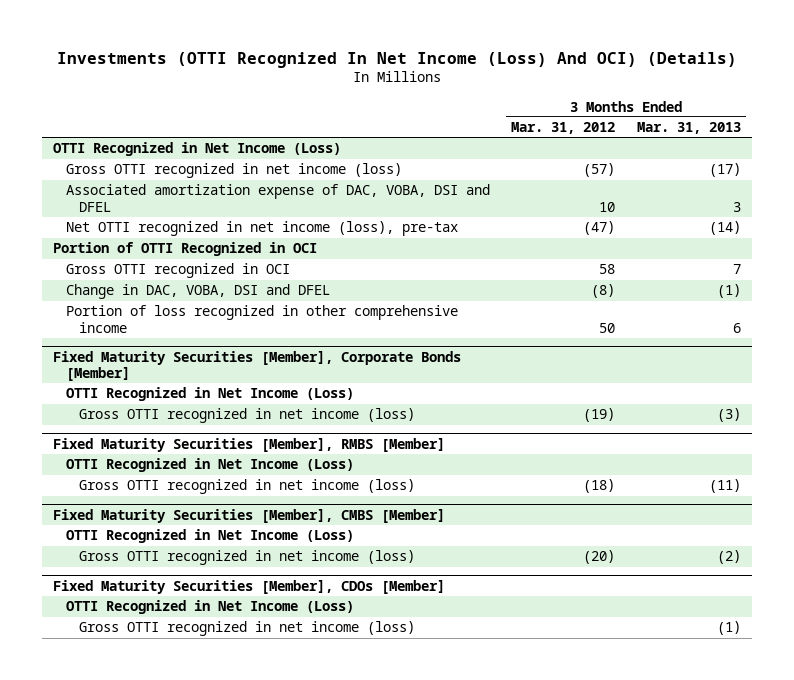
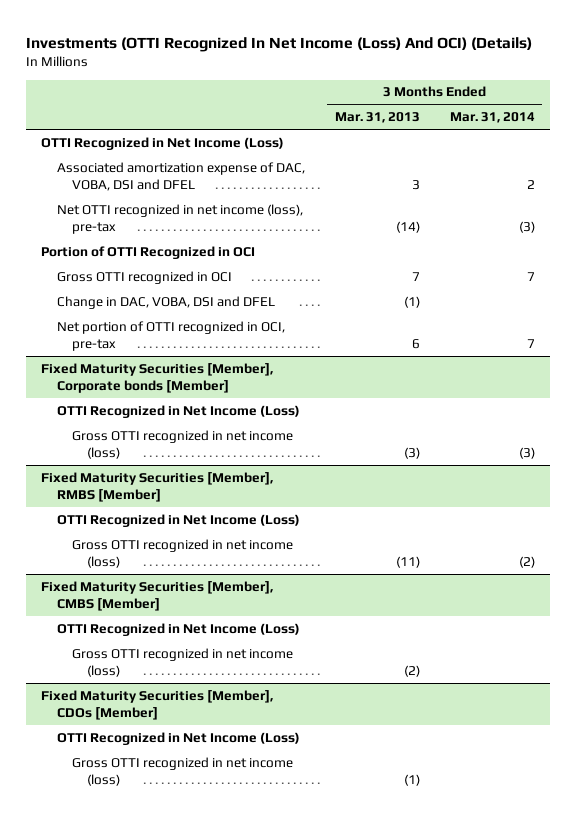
- | 3 Months Ended Mar. 31, 2012 | 3 Months Ended Mar. 31, 2013
+ | 3 Months Ended Mar. 31, 2013 | 3 Months Ended Mar. 31, 2014
- Gross OTTI recognized in net income (loss) | (57) | (17)
- Portion of loss recognized in other comprehensive income | 50 | 6
- Fixed Maturity Securities [Member], Corporate Bonds [Member]
+ Net portion of OTTI recognized in OCI, pre-tax | 6 | 7
+ Fixed Maturity Securities [Member], Corporate bonds [Member]

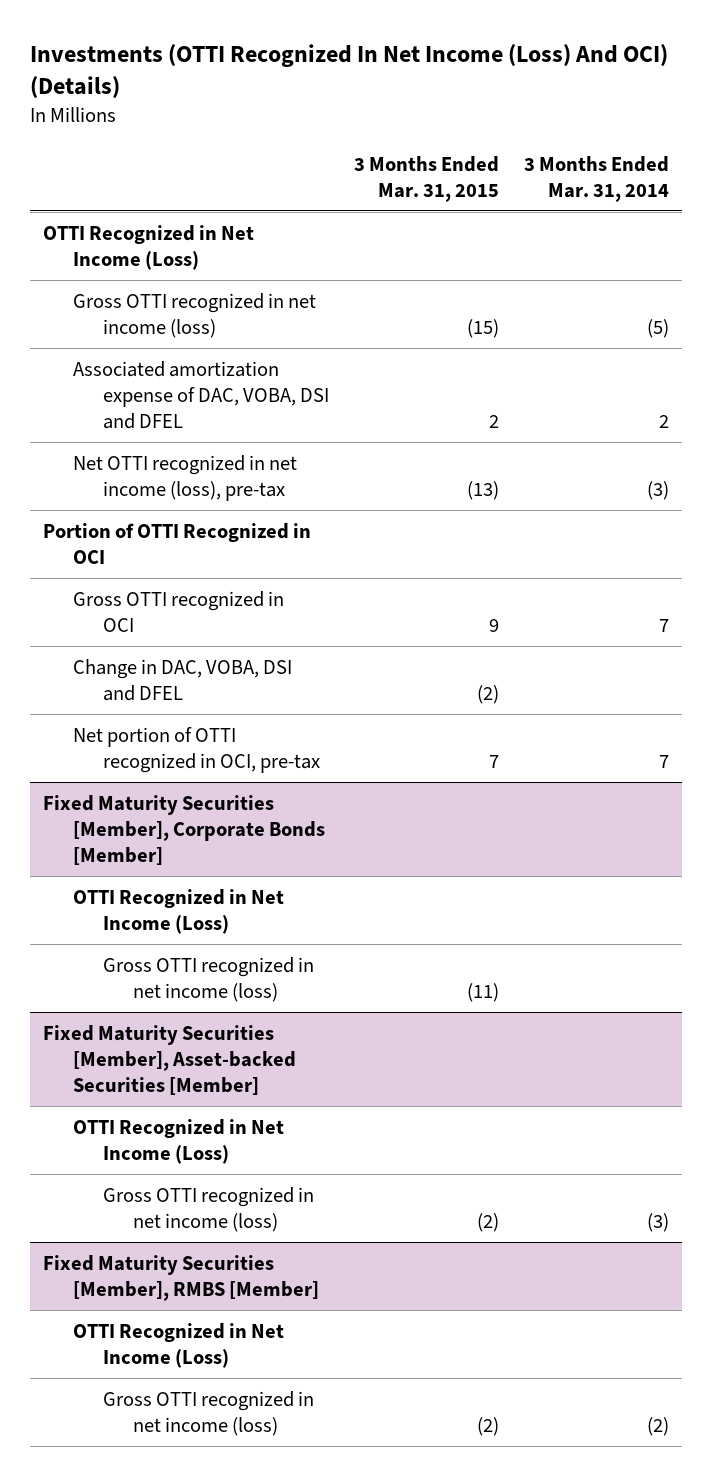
- | 3 Months Ended Mar. 31, 2013 | 3 Months Ended Mar. 31, 2014
+ | 3 Months Ended Mar. 31, 2015 | 3 Months Ended Mar. 31, 2014
+ Gross OTTI recognized in net income (loss) | (15) | (5)
- Fixed Maturity Securities [Member], Corporate bonds [Member]
+ Fixed Maturity Securities [Member], Corporate Bonds [Member]
+ Gross OTTI recognized in net income (loss) | (11) |
+ Fixed Maturity Securities [Member], Asset-backed Securities [Member]
+ OTTI Recognized in Net Income (Loss)
- Fixed Maturity Securities [Member], CMBS [Member]
- OTTI Recognized in Net Income (Loss)
- Gross OTTI recognized in net income (loss) | (2) |
- Fixed Maturity Securities [Member], CDOs [Member]
- OTTI Recognized in Net Income (Loss)
- Gross OTTI recognized in net income (loss) | (1) |

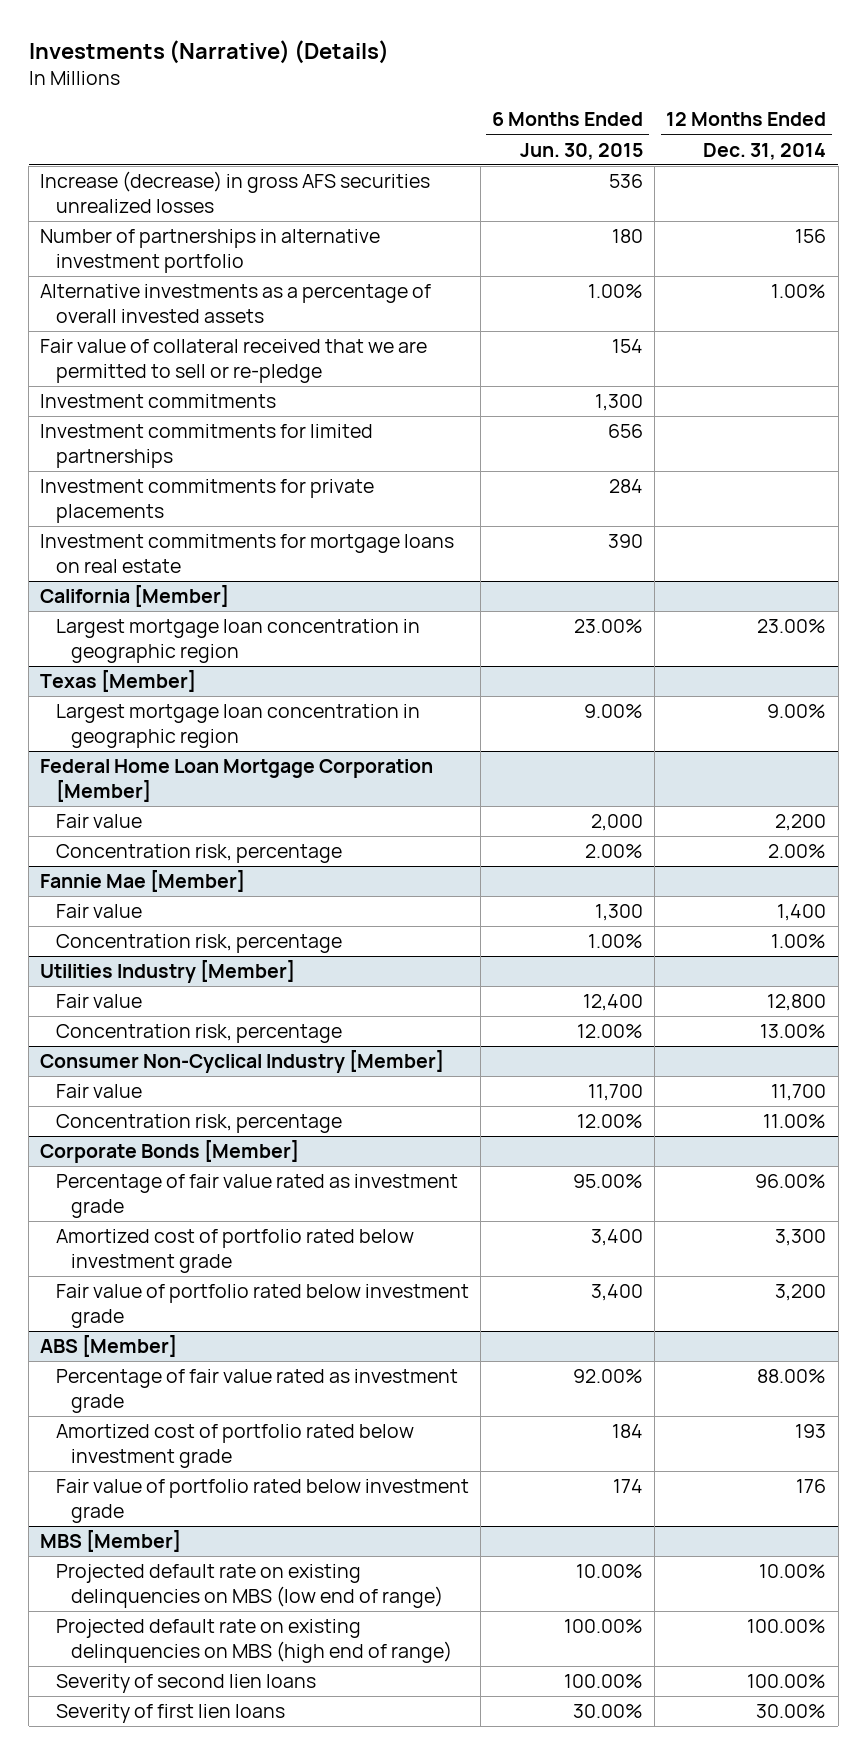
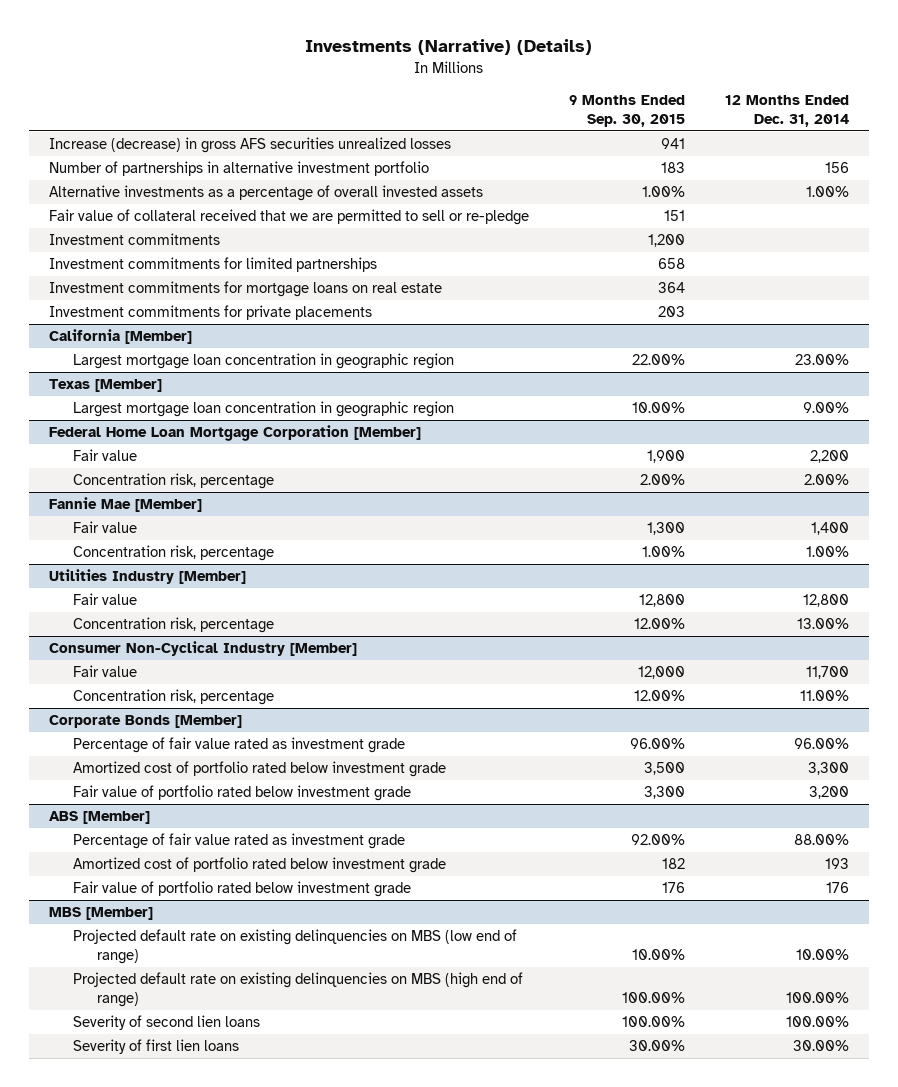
- | 6 Months Ended Jun. 30, 2015 | 12 Months Ended Dec. 31, 2014
+ | 9 Months Ended Sep. 30, 2015 | 12 Months Ended Dec. 31, 2014
moved down: Investment commitments for private placements | 203 |

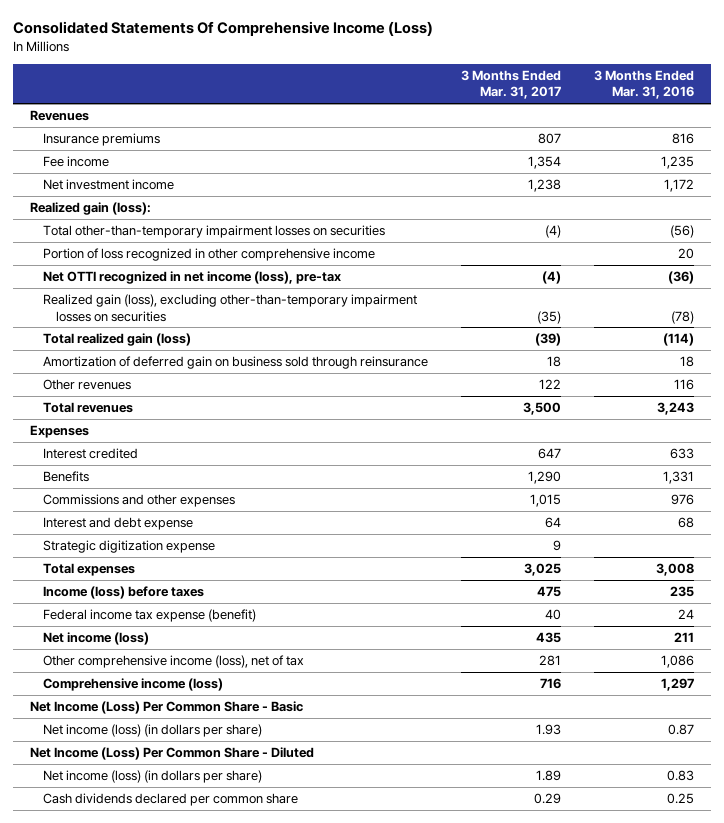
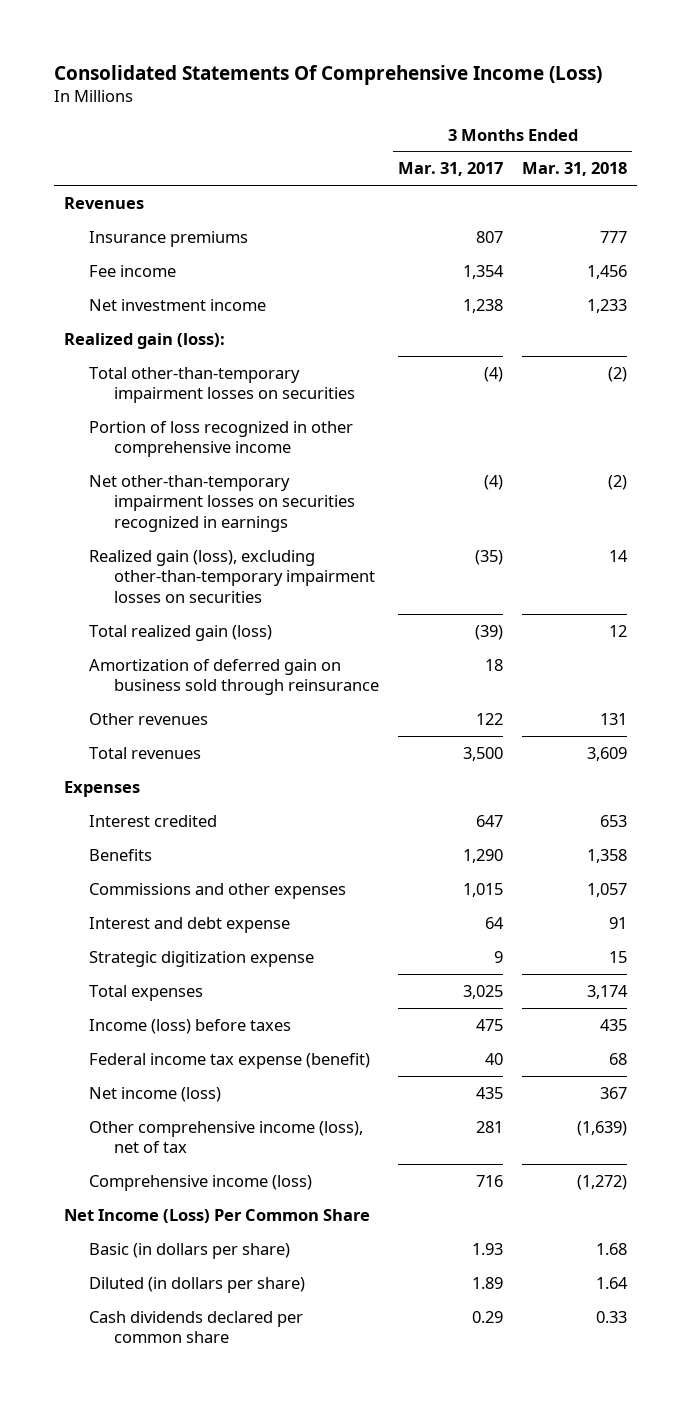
- | 3 Months Ended Mar. 31, 2017 | 3 Months Ended Mar. 31, 2016
+ | 3 Months Ended Mar. 31, 2017 | 3 Months Ended Mar. 31, 2018
- Net OTTI recognized in net income (loss), pre-tax | (4) | (36)
+ Net other-than-temporary impairment losses on securities recognized in earnings | (4) | (2)
- Net Income (Loss) Per Common Share - Basic
- Net income (loss) (in dollars per share) | 1.93 | 0.87
- Net Income (Loss) Per Common Share - Diluted
- Net income (loss) (in dollars per share) | 1.89 | 0.83
+ Net Income (Loss) Per Common Share
+ Basic (in dollars per share) | 1.93 | 1.68
+ Diluted (in dollars per share) | 1.89 | 1.64

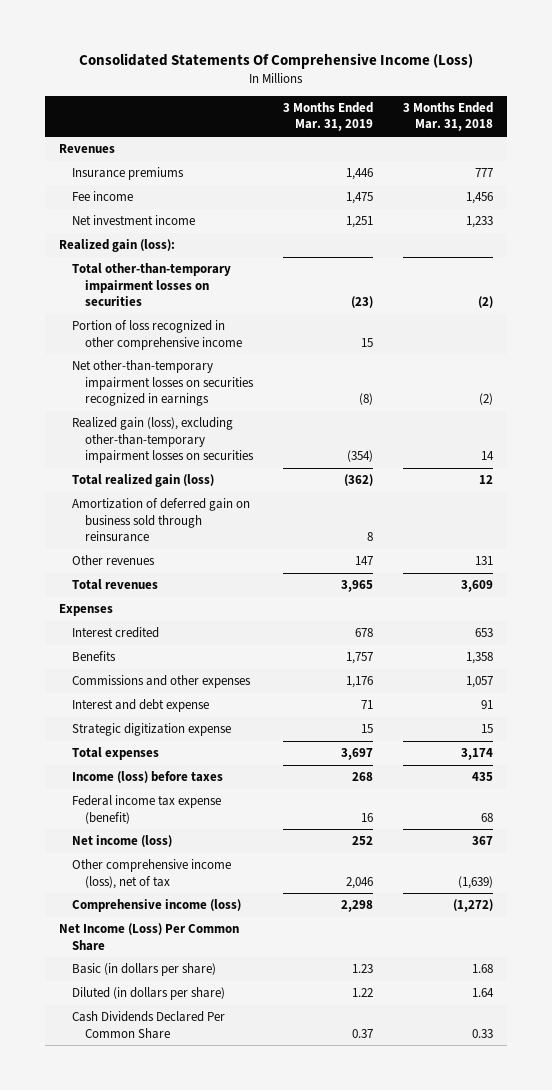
- | 3 Months Ended Mar. 31, 2017 | 3 Months Ended Mar. 31, 2018
+ | 3 Months Ended Mar. 31, 2019 | 3 Months Ended Mar. 31, 2018
- Cash dividends declared per common share | 0.29 | 0.33
+ Cash Dividends Declared Per Common Share | 0.37 | 0.33

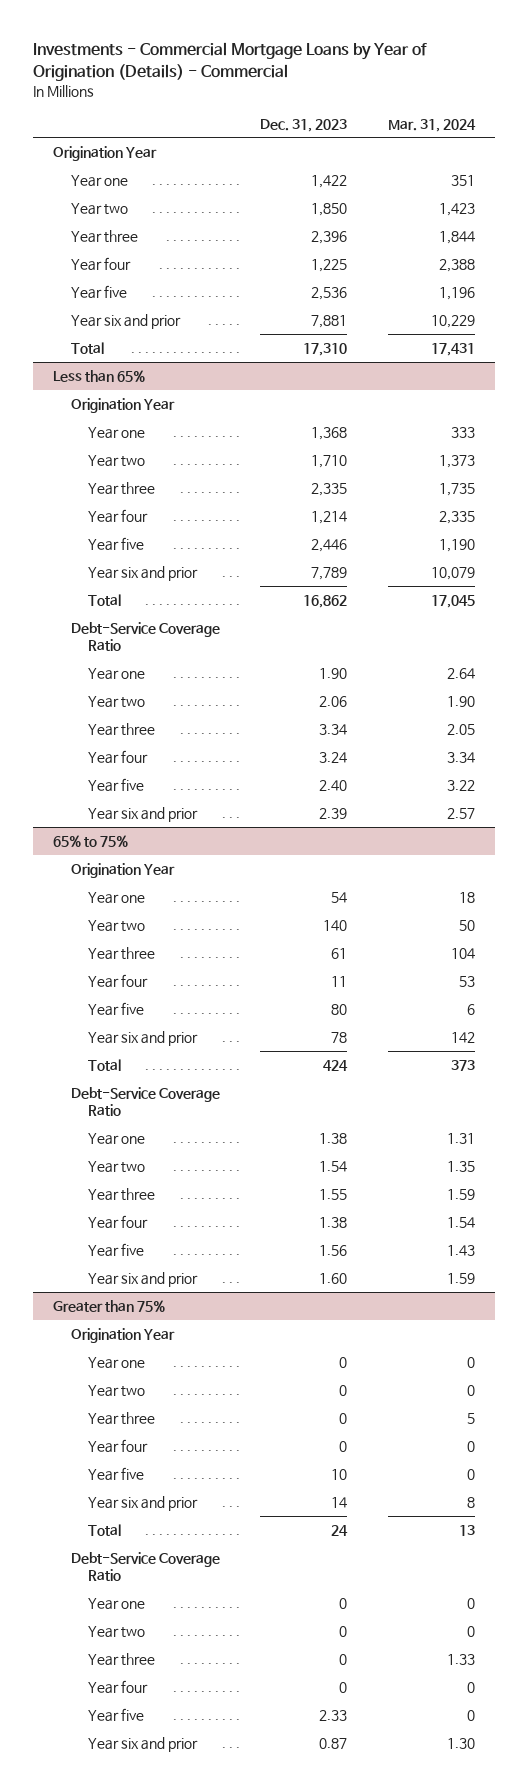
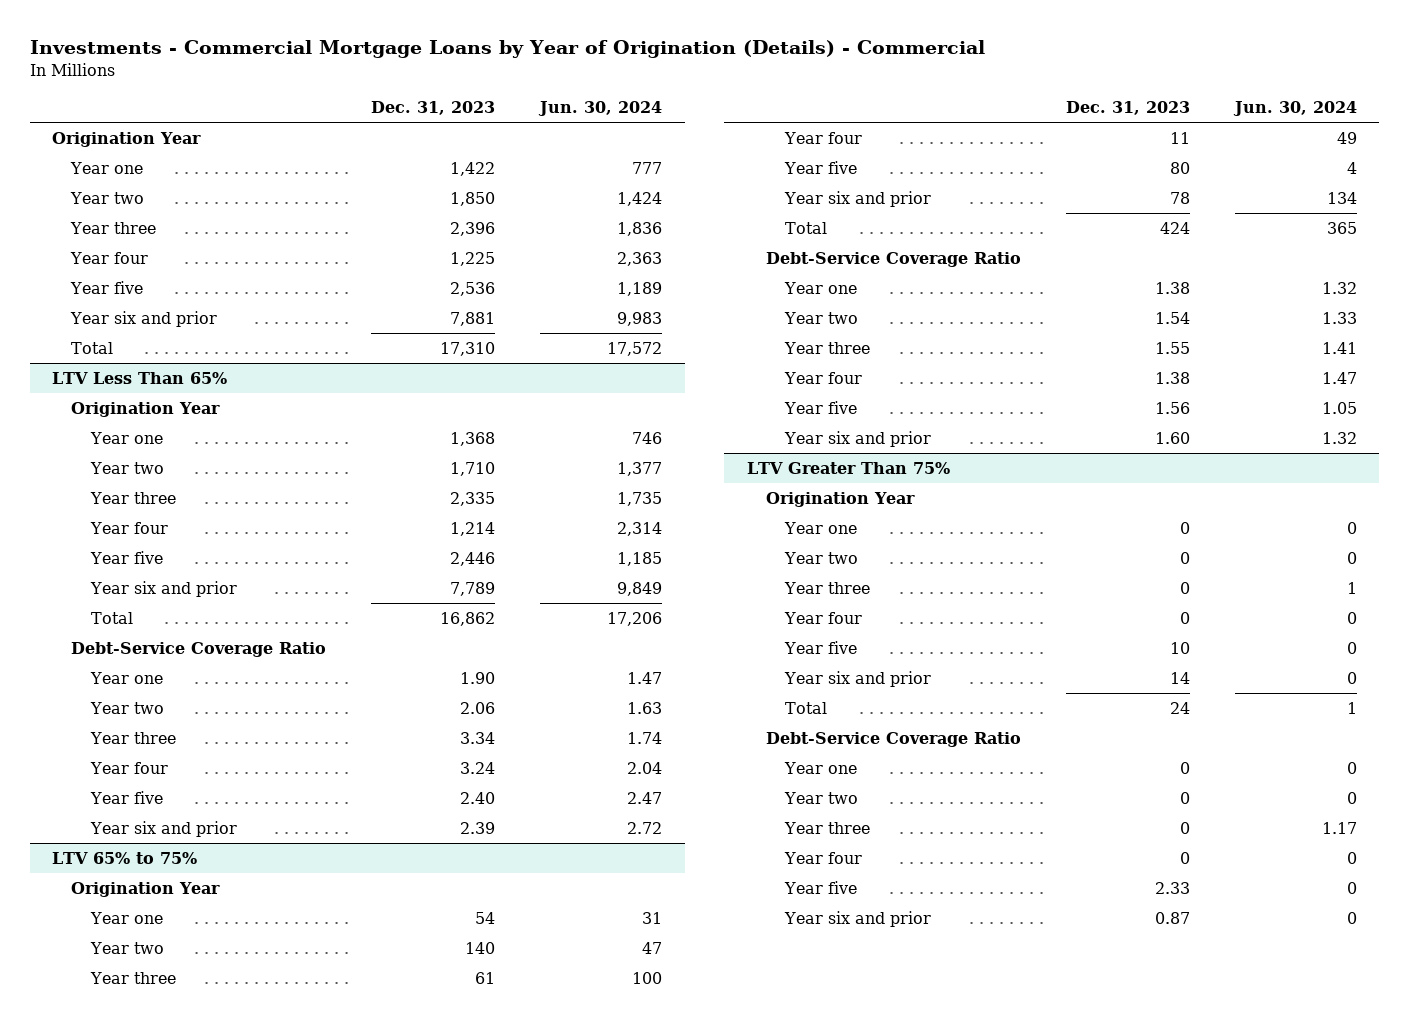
- | Dec. 31, 2023 | Mar. 31, 2024
+ | Dec. 31, 2023 | Jun. 30, 2024
- Less than 65%
+ LTV Less Than 65%
- 65% to 75%
+ LTV 65% to 75%
- Greater than 75%
+ LTV Greater Than 75%

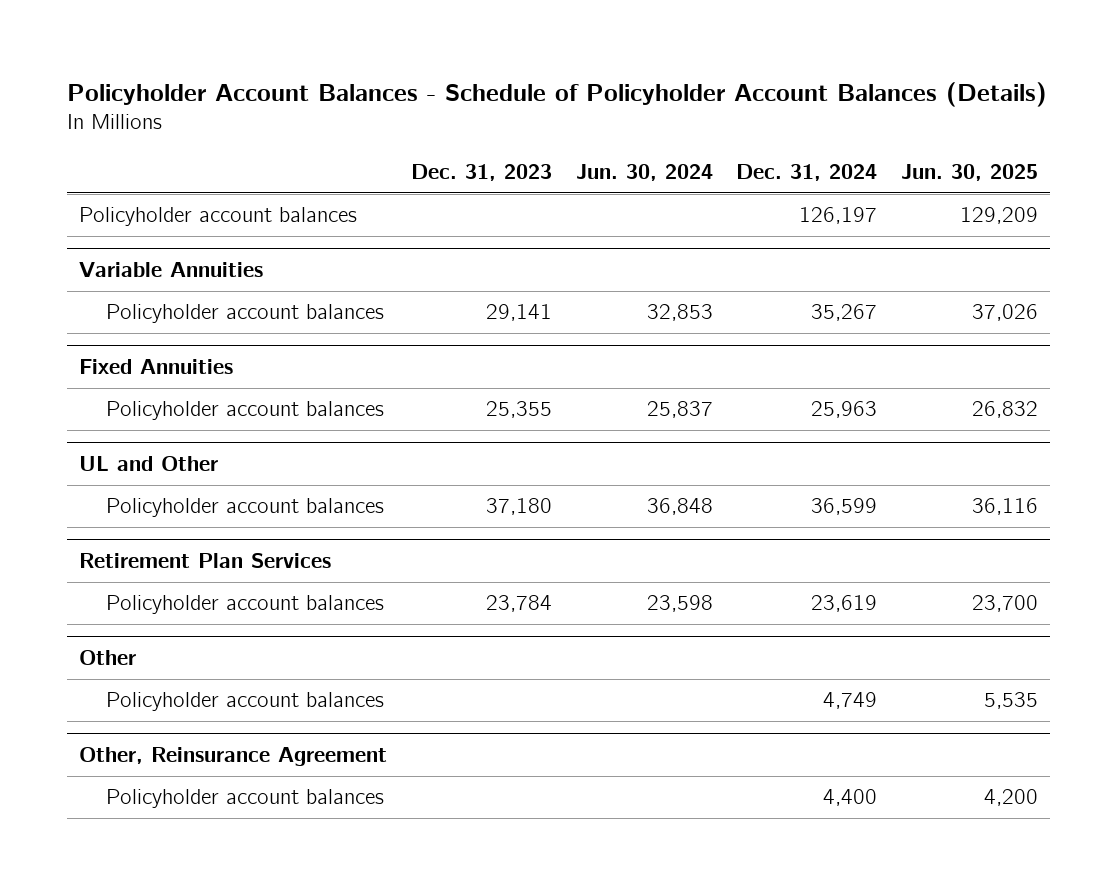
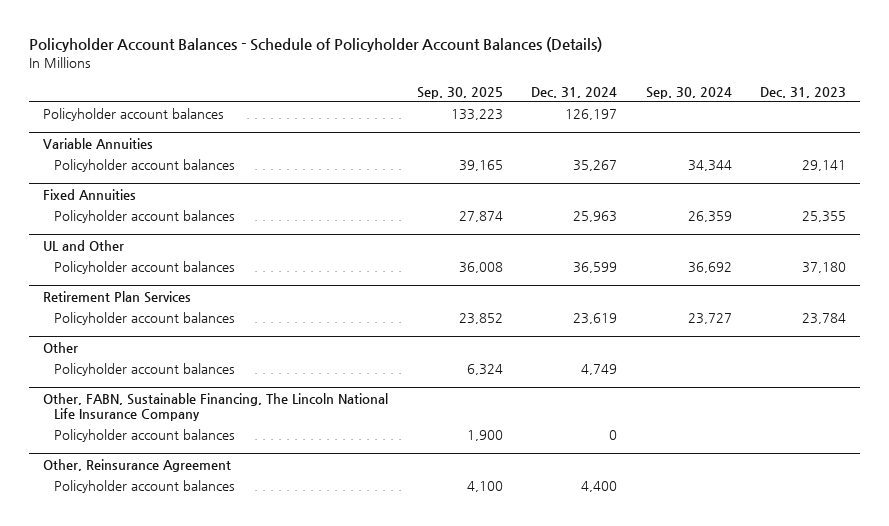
- | Dec. 31, 2023 | Jun. 30, 2024 | Dec. 31, 2024 | Jun. 30, 2025
+ | Sep. 30, 2025 | Dec. 31, 2024 | Sep. 30, 2024 | Dec. 31, 2023
+ Other, FABN, Sustainable Financing, The Lincoln National Life Insurance Company
+ Policyholder account balances | 1,900 | 0 | |

